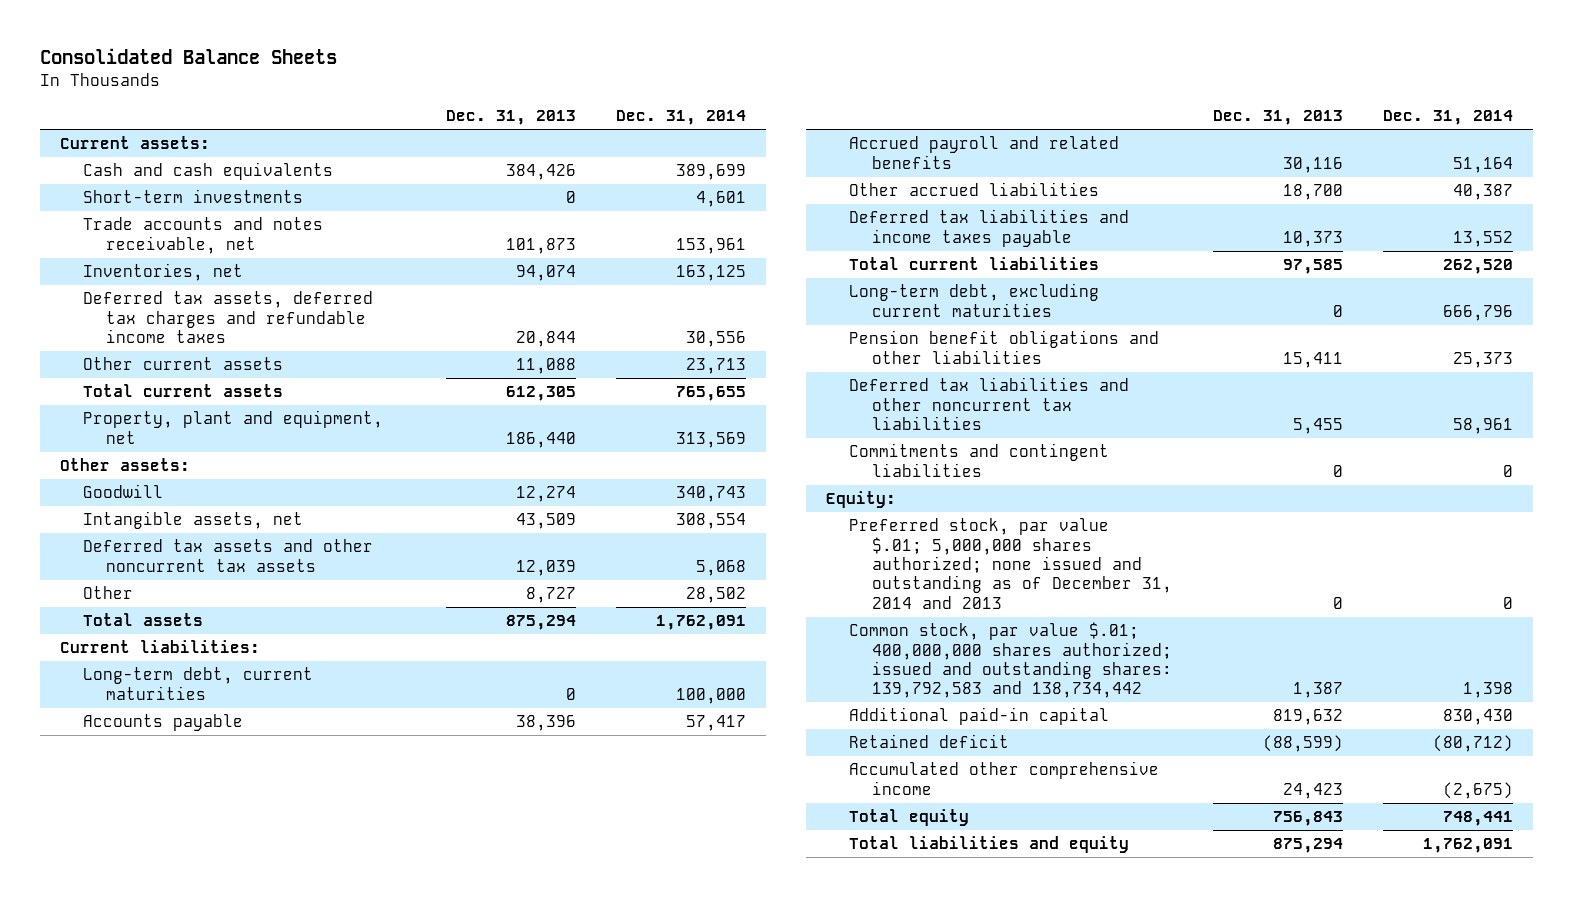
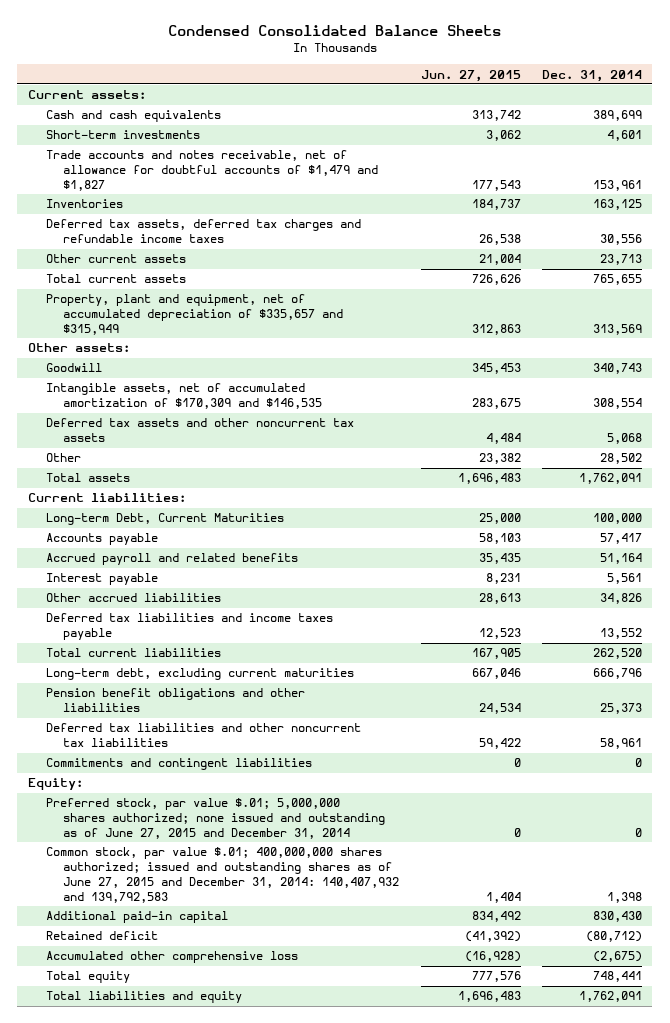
- Consolidated Balance Sheets
+ Condensed Consolidated Balance Sheets
- | Dec. 31, 2013 | Dec. 31, 2014
+ | Jun. 27, 2015 | Dec. 31, 2014
- Trade accounts and notes receivable, net | 101,873 | 153,961
- Inventories, net | 94,074 | 163,125
+ Trade accounts and notes receivable, net of allowance for doubtful accounts of $1,479 and $1,827 | 177,543 | 153,961
+ Inventories | 184,737 | 163,125
- Property, plant and equipment, net | 186,440 | 313,569
+ Property, plant and equipment, net of accumulated depreciation of $335,657 and $315,949 | 312,863 | 313,569
- Intangible assets, net | 43,509 | 308,554
+ Intangible assets, net of accumulated amortization of $170,309 and $146,535 | 283,675 | 308,554
- Long-term debt, current maturities | 0 | 100,000
+ Long-term Debt, Current Maturities | 25,000 | 100,000
- Other accrued liabilities | 18,700 | 40,387
+ Interest payable | 8,231 | 5,561
+ Other accrued liabilities | 28,613 | 34,826
- Preferred stock, par value $.01; 5,000,000 shares authorized; none issued and outstanding as of December 31, 2014 and 2013 | 0 | 0
- Common stock, par value $.01; 400,000,000 shares authorized; issued and outstanding shares: 139,792,583 and 138,734,442 | 1,387 | 1,398
+ Preferred stock, par value $.01; 5,000,000 shares authorized; none issued and outstanding as of June 27, 2015 and December 31, 2014 | 0 | 0
+ Common stock, par value $.01; 400,000,000 shares authorized; issued and outstanding shares as of June 27, 2015 and December 31, 2014: 140,407,932 and 139,792,583 | 1,404 | 1,398
- Accumulated other comprehensive income | 24,423 | (2,675)
+ Accumulated other comprehensive loss | (16,928) | (2,675)

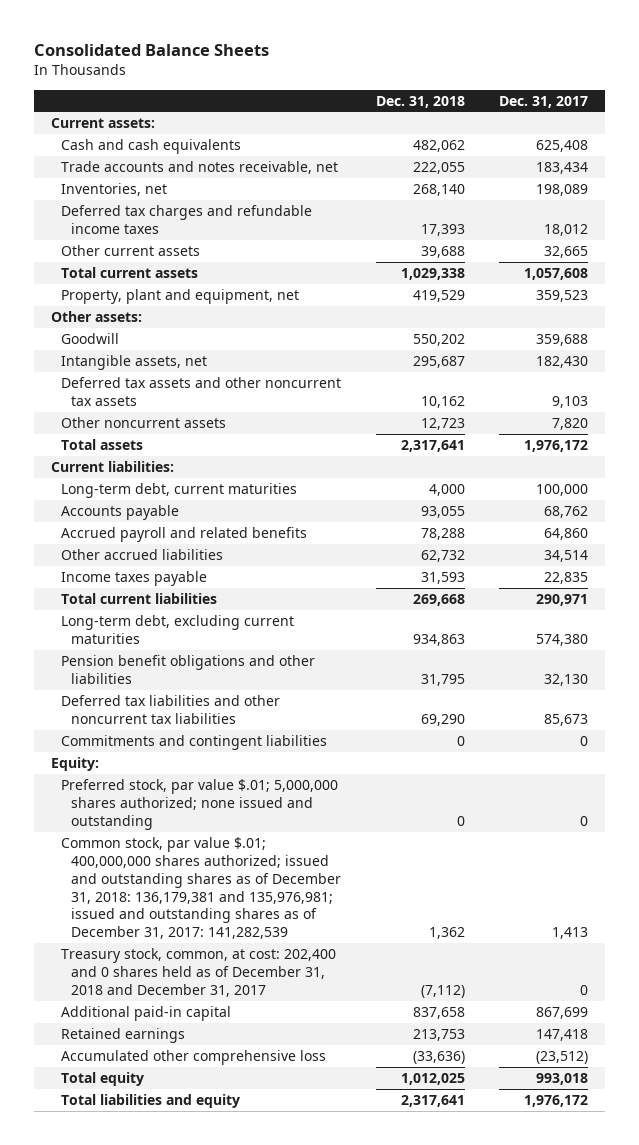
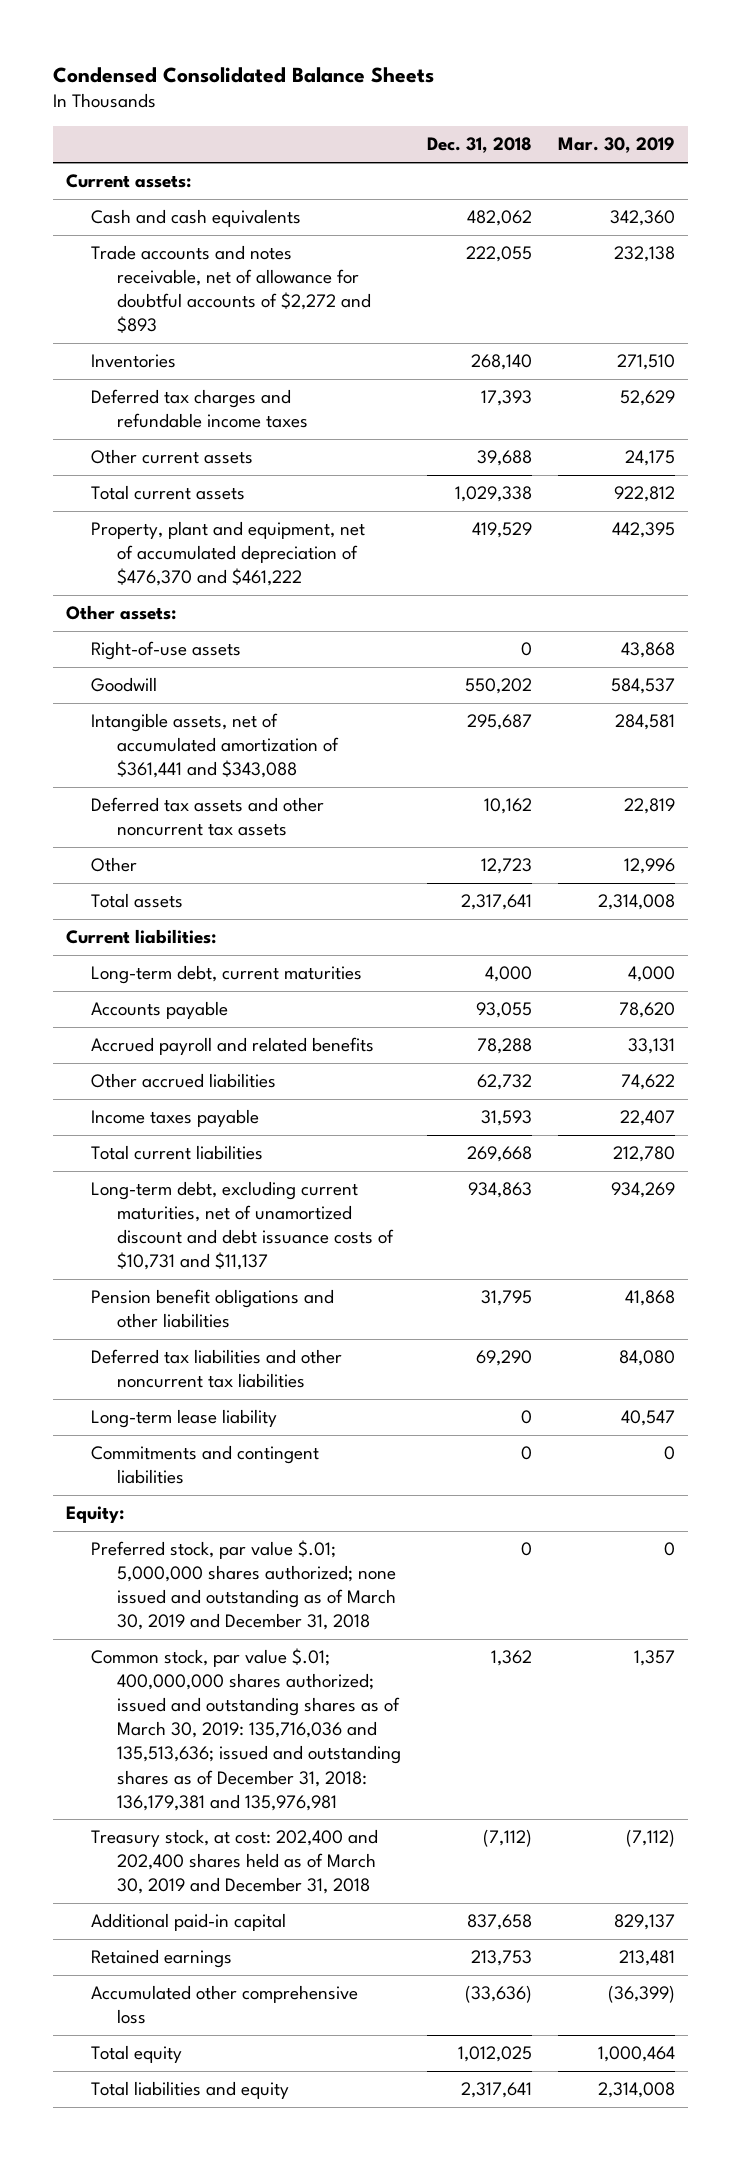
- Consolidated Balance Sheets
+ Condensed Consolidated Balance Sheets
- | Dec. 31, 2018 | Dec. 31, 2017
+ | Dec. 31, 2018 | Mar. 30, 2019
- Trade accounts and notes receivable, net | 222,055 | 183,434
- Inventories, net | 268,140 | 198,089
+ Trade accounts and notes receivable, net of allowance for doubtful accounts of $2,272 and $893 | 222,055 | 232,138
+ Inventories | 268,140 | 271,510
- Property, plant and equipment, net | 419,529 | 359,523
+ Property, plant and equipment, net of accumulated depreciation of $476,370 and $461,222 | 419,529 | 442,395
+ Right-of-use assets | 0 | 43,868
- Intangible assets, net | 295,687 | 182,430
+ Intangible assets, net of accumulated amortization of $361,441 and $343,088 | 295,687 | 284,581
- Other noncurrent assets | 12,723 | 7,820
+ Other | 12,723 | 12,996
- Long-term debt, excluding current maturities | 934,863 | 574,380
+ Long-term debt, excluding current maturities, net of unamortized discount and debt issuance costs of $10,731 and $11,137 | 934,863 | 934,269
+ Long-term lease liability | 0 | 40,547
- Preferred stock, par value $.01; 5,000,000 shares authorized; none issued and outstanding | 0 | 0
- Common stock, par value $.01; 400,000,000 shares authorized; issued and outstanding shares as of December 31, 2018: 136,179,381 and 135,976,981; issued and outstanding shares as of December 31, 2017: 141,282,539 | 1,362 | 1,413
- Treasury stock, common, at cost: 202,400 and 0 shares held as of December 31, 2018 and December 31, 2017 | (7,112) | 0
+ Preferred stock, par value $.01; 5,000,000 shares authorized; none issued and outstanding as of March 30, 2019 and December 31, 2018 | 0 | 0
+ Common stock, par value $.01; 400,000,000 shares authorized; issued and outstanding shares as of March 30, 2019: 135,716,036 and 135,513,636; issued and outstanding shares as of December 31, 2018: 136,179,381 and 135,976,981 | 1,362 | 1,357
+ Treasury stock, at cost: 202,400 and 202,400 shares held as of March 30, 2019 and December 31, 2018 | (7,112) | (7,112)

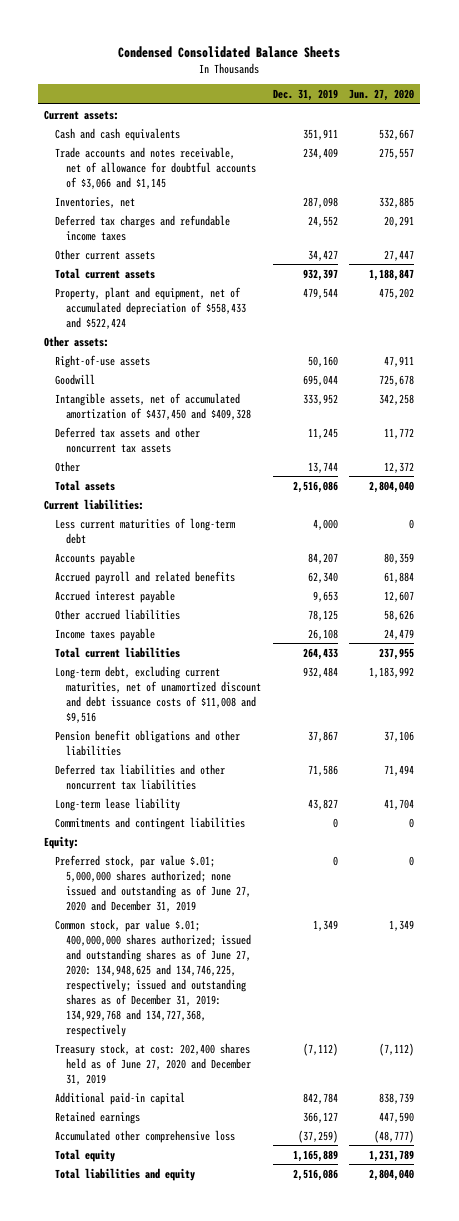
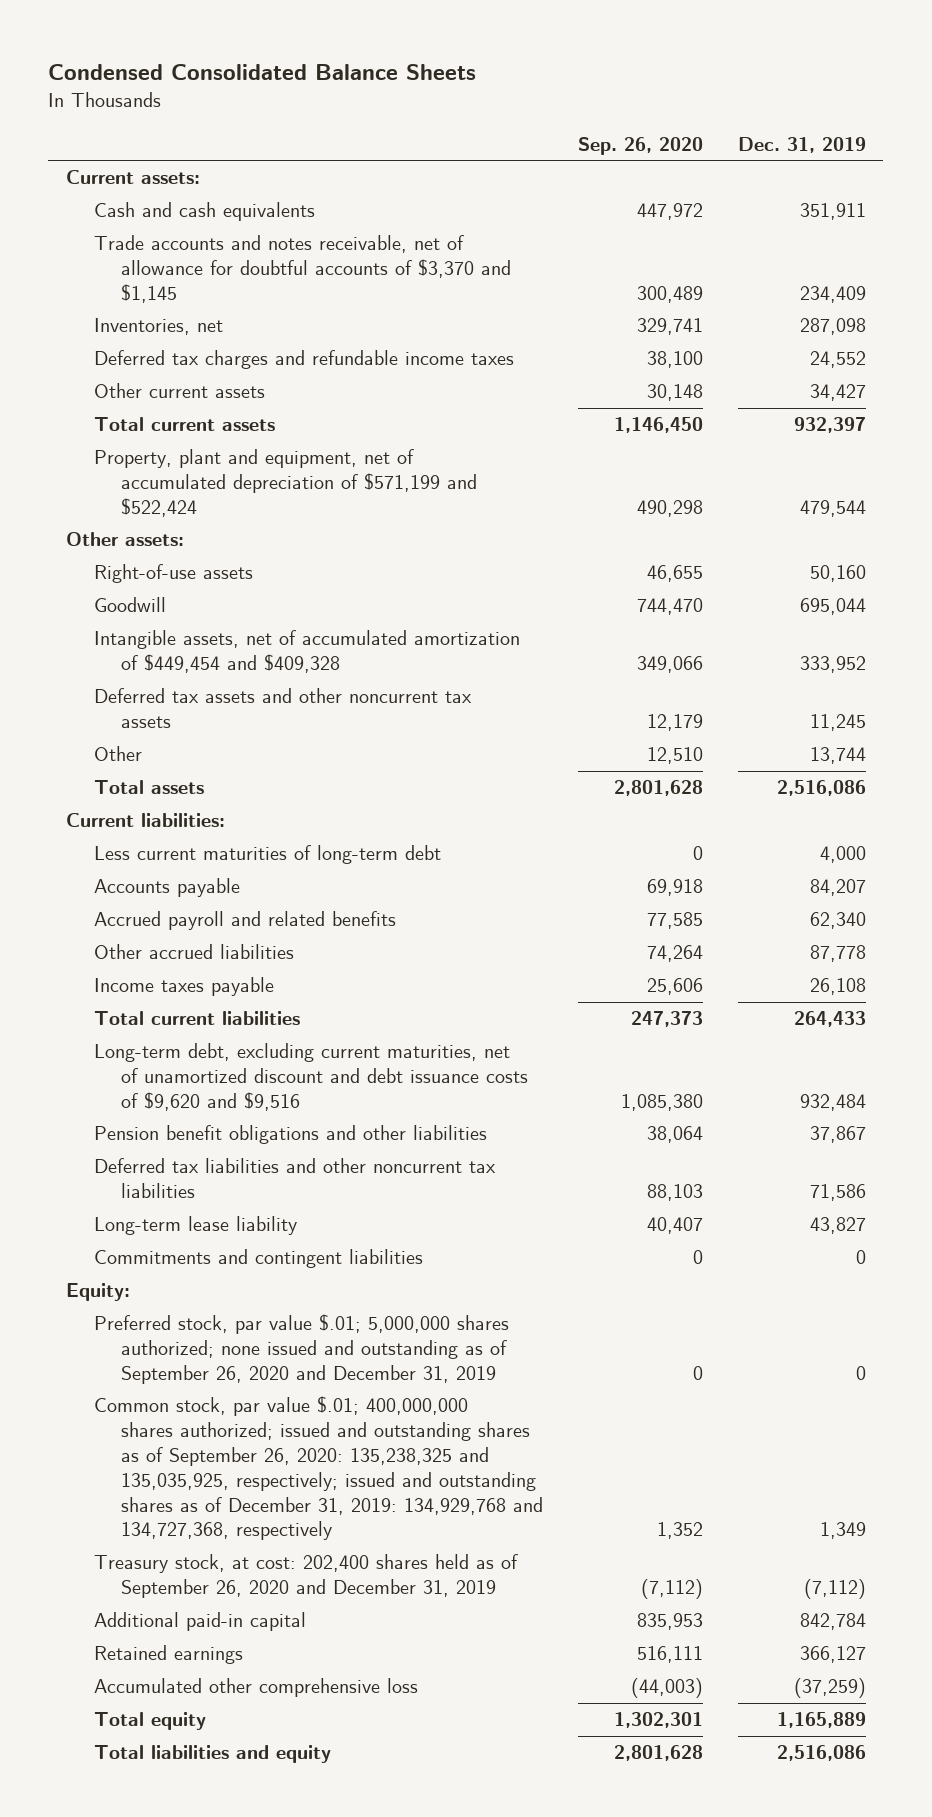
- | Dec. 31, 2019 | Jun. 27, 2020
+ | Sep. 26, 2020 | Dec. 31, 2019
- Trade accounts and notes receivable, net of allowance for doubtful accounts of $3,066 and $1,145 | 234,409 | 275,557
+ Trade accounts and notes receivable, net of allowance for doubtful accounts of $3,370 and $1,145 | 300,489 | 234,409
- Property, plant and equipment, net of accumulated depreciation of $558,433 and $522,424 | 479,544 | 475,202
+ Property, plant and equipment, net of accumulated depreciation of $571,199 and $522,424 | 490,298 | 479,544
- Intangible assets, net of accumulated amortization of $437,450 and $409,328 | 333,952 | 342,258
+ Intangible assets, net of accumulated amortization of $449,454 and $409,328 | 349,066 | 333,952
- Accrued interest payable | 9,653 | 12,607
- Other accrued liabilities | 78,125 | 58,626
+ Other accrued liabilities | 74,264 | 87,778
- Long-term debt, excluding current maturities, net of unamortized discount and debt issuance costs of $11,008 and $9,516 | 932,484 | 1,183,992
+ Long-term debt, excluding current maturities, net of unamortized discount and debt issuance costs of $9,620 and $9,516 | 1,085,380 | 932,484
- Preferred stock, par value $.01; 5,000,000 shares authorized; none issued and outstanding as of June 27, 2020 and December 31, 2019 | 0 | 0
- Common stock, par value $.01; 400,000,000 shares authorized; issued and outstanding shares as of June 27, 2020: 134,948,625 and 134,746,225, respectively; issued and outstanding shares as of December 31, 2019: 134,929,768 and 134,727,368, respectively | 1,349 | 1,349
- Treasury stock, at cost: 202,400 shares held as of June 27, 2020 and December 31, 2019 | (7,112) | (7,112)
+ Preferred stock, par value $.01; 5,000,000 shares authorized; none issued and outstanding as of September 26, 2020 and December 31, 2019 | 0 | 0
+ Common stock, par value $.01; 400,000,000 shares authorized; issued and outstanding shares as of September 26, 2020: 135,238,325 and 135,035,925, respectively; issued and outstanding shares as of December 31, 2019: 134,929,768 and 134,727,368, respectively | 1,352 | 1,349
+ Treasury stock, at cost: 202,400 shares held as of September 26, 2020 and December 31, 2019 | (7,112) | (7,112)

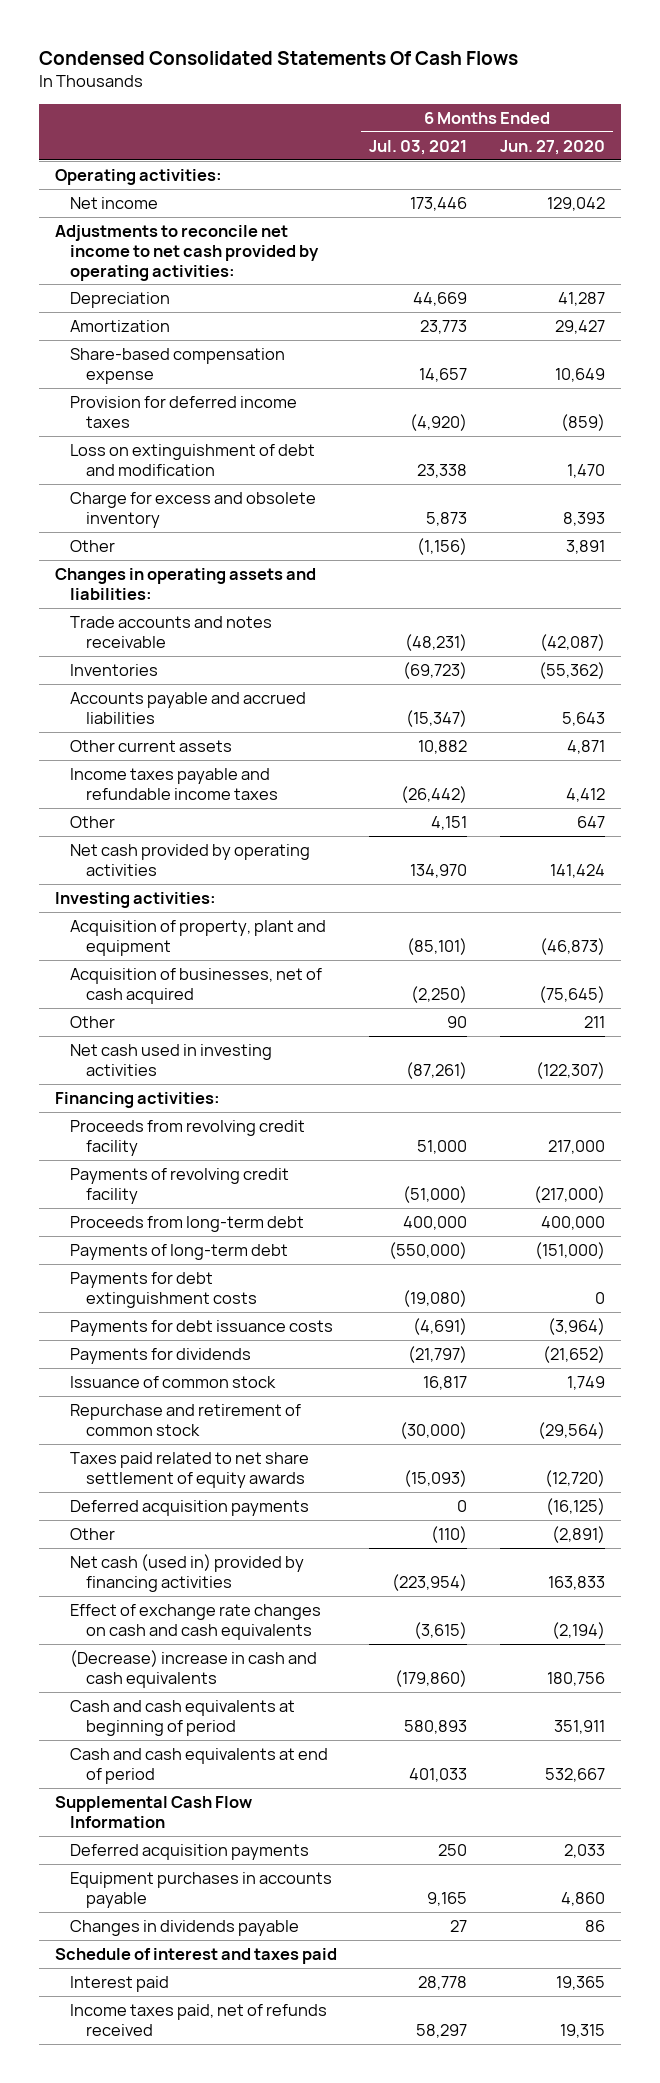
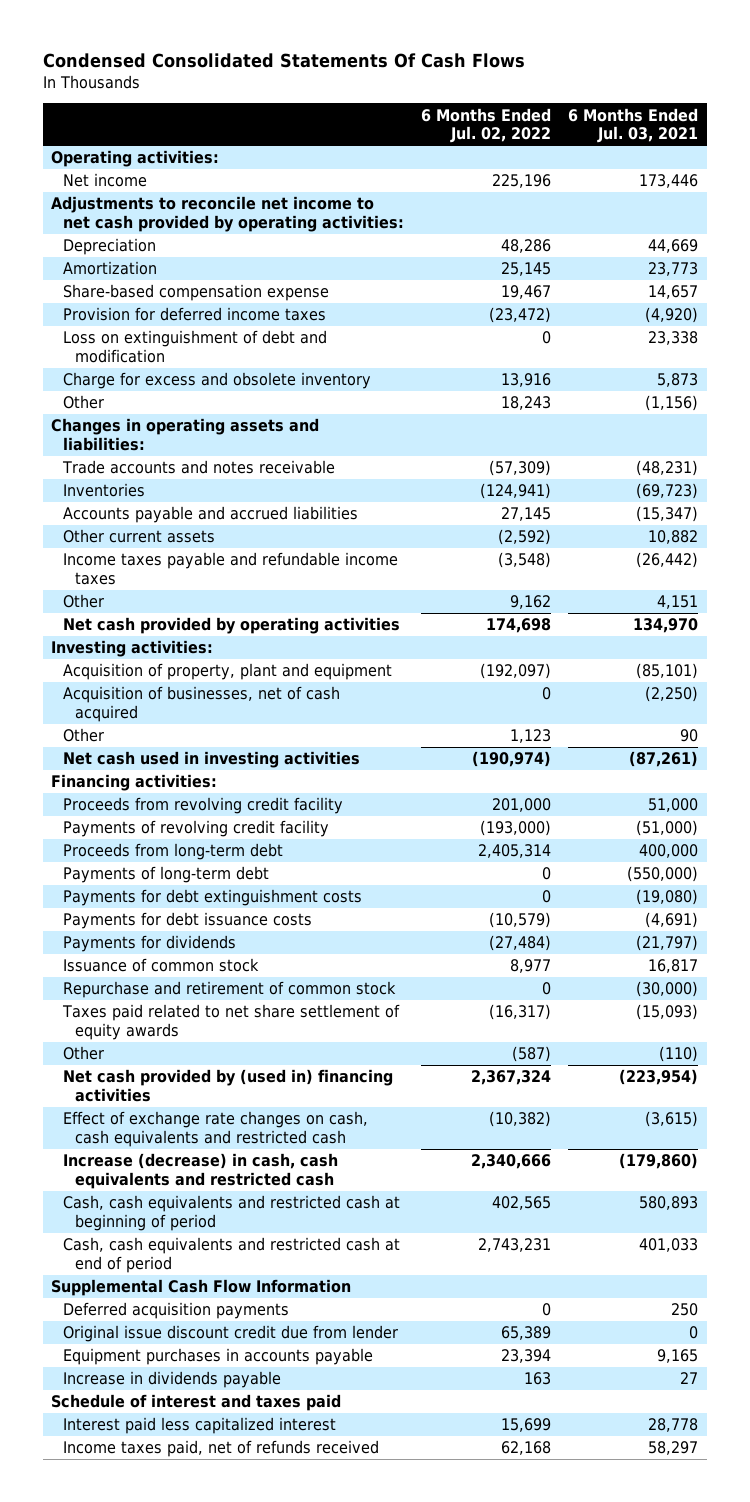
- | 6 Months Ended Jul. 03, 2021 | 6 Months Ended Jun. 27, 2020
+ | 6 Months Ended Jul. 02, 2022 | 6 Months Ended Jul. 03, 2021
- Deferred acquisition payments | 0 | (16,125)
- Net cash (used in) provided by financing activities | (223,954) | 163,833
- Effect of exchange rate changes on cash and cash equivalents | (3,615) | (2,194)
- (Decrease) increase in cash and cash equivalents | (179,860) | 180,756
- Cash and cash equivalents at beginning of period | 580,893 | 351,911
- Cash and cash equivalents at end of period | 401,033 | 532,667
+ Net cash provided by (used in) financing activities | 2,367,324 | (223,954)
+ Effect of exchange rate changes on cash, cash equivalents and restricted cash | (10,382) | (3,615)
+ Increase (decrease) in cash, cash equivalents and restricted cash | 2,340,666 | (179,860)
+ Cash, cash equivalents and restricted cash at beginning of period | 402,565 | 580,893
+ Cash, cash equivalents and restricted cash at end of period | 2,743,231 | 401,033
+ Original issue discount credit due from lender | 65,389 | 0
- Changes in dividends payable | 27 | 86
+ Increase in dividends payable | 163 | 27
- Interest paid | 28,778 | 19,365
+ Interest paid less capitalized interest | 15,699 | 28,778

